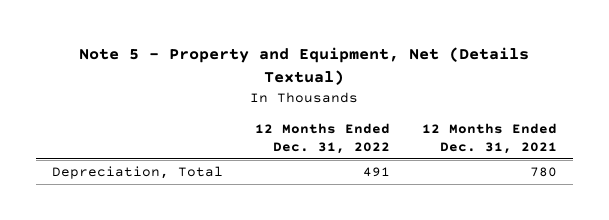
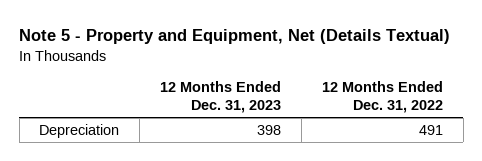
- | 12 Months Ended Dec. 31, 2022 | 12 Months Ended Dec. 31, 2021
+ | 12 Months Ended Dec. 31, 2023 | 12 Months Ended Dec. 31, 2022
- Depreciation, Total | 491 | 780
+ Depreciation | 398 | 491

